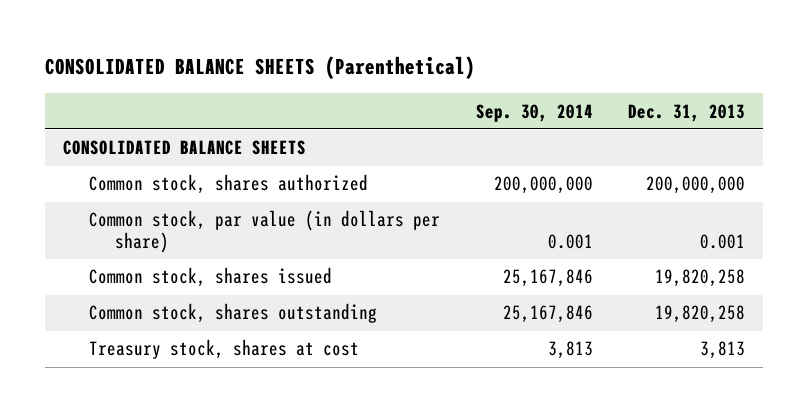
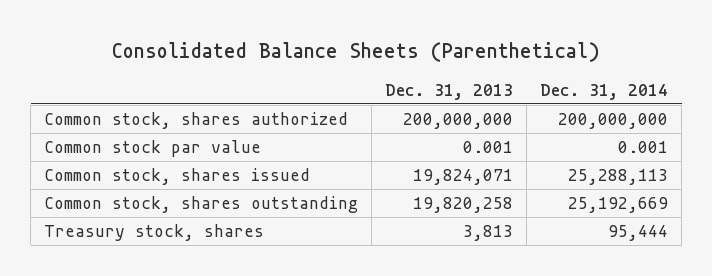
- CONSOLIDATED BALANCE SHEETS (Parenthetical)
+ Consolidated Balance Sheets (Parenthetical)
- | Sep. 30, 2014 | Dec. 31, 2013
+ | Dec. 31, 2013 | Dec. 31, 2014
- CONSOLIDATED BALANCE SHEETS
- Common stock, par value (in dollars per share) | 0.001 | 0.001
- Common stock, shares issued | 25,167,846 | 19,820,258
+ Common stock par value | 0.001 | 0.001
+ Common stock, shares issued | 19,824,071 | 25,288,113
- Treasury stock, shares at cost | 3,813 | 3,813
+ Treasury stock, shares | 3,813 | 95,444

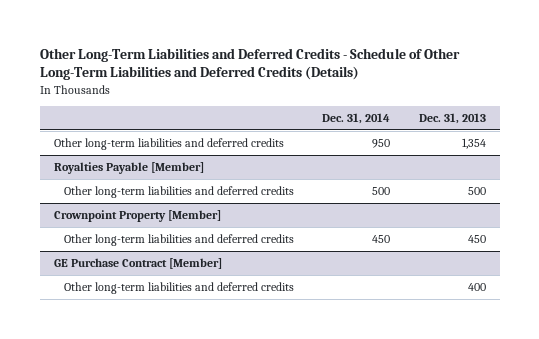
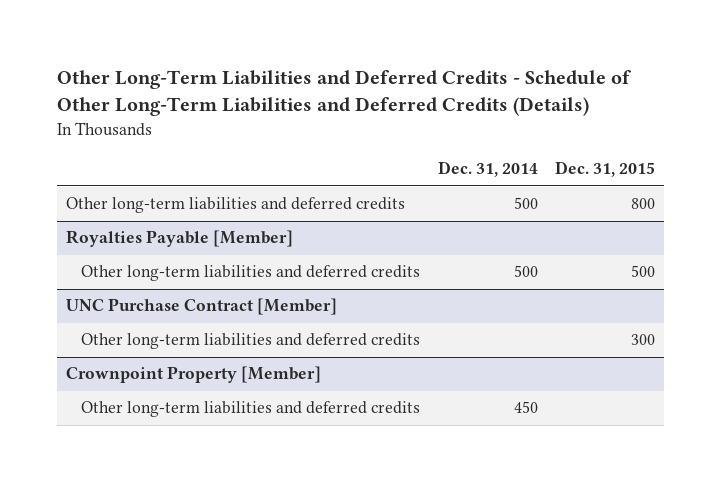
- | Dec. 31, 2014 | Dec. 31, 2013
+ | Dec. 31, 2014 | Dec. 31, 2015
- Other long-term liabilities and deferred credits | 950 | 1,354
+ Other long-term liabilities and deferred credits | 500 | 800
+ UNC Purchase Contract [Member]
+ Other long-term liabilities and deferred credits | | 300
- GE Purchase Contract [Member]
- Other long-term liabilities and deferred credits | | 400

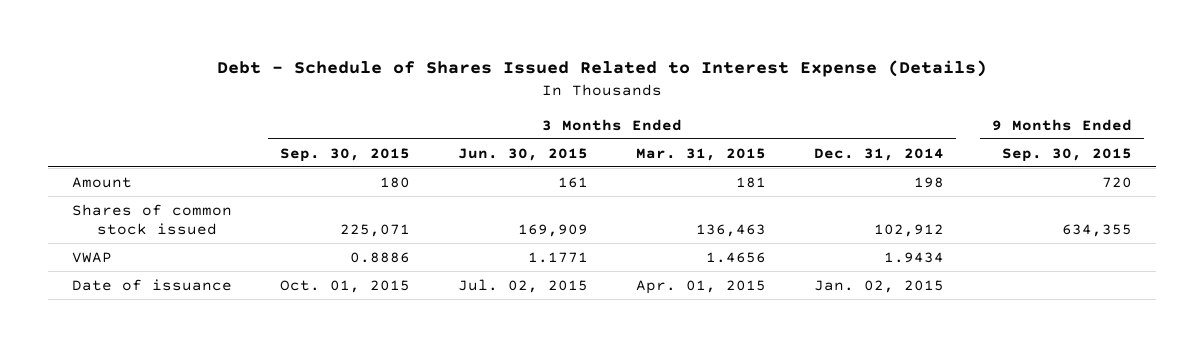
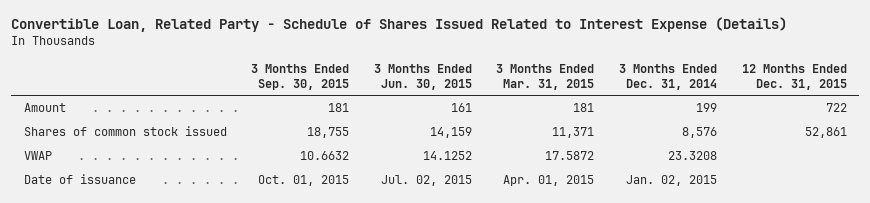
- Debt - Schedule of Shares Issued Related to Interest Expense (Details)
+ Convertible Loan, Related Party - Schedule of Shares Issued Related to Interest Expense (Details)
- | 3 Months Ended Sep. 30, 2015 | 3 Months Ended Jun. 30, 2015 | 3 Months Ended Mar. 31, 2015 | 3 Months Ended Dec. 31, 2014 | 9 Months Ended Sep. 30, 2015
+ | 3 Months Ended Sep. 30, 2015 | 3 Months Ended Jun. 30, 2015 | 3 Months Ended Mar. 31, 2015 | 3 Months Ended Dec. 31, 2014 | 12 Months Ended Dec. 31, 2015
- Amount | 180 | 161 | 181 | 198 | 720
- Shares of common stock issued | 225,071 | 169,909 | 136,463 | 102,912 | 634,355
- VWAP | 0.8886 | 1.1771 | 1.4656 | 1.9434 |
+ Amount | 181 | 161 | 181 | 199 | 722
+ Shares of common stock issued | 18,755 | 14,159 | 11,371 | 8,576 | 52,861
+ VWAP | 10.6632 | 14.1252 | 17.5872 | 23.3208 |

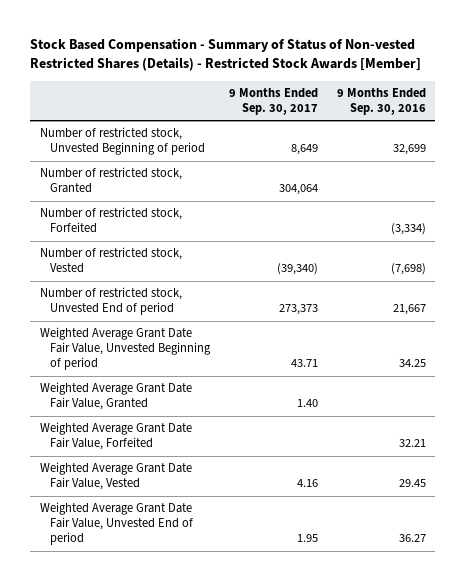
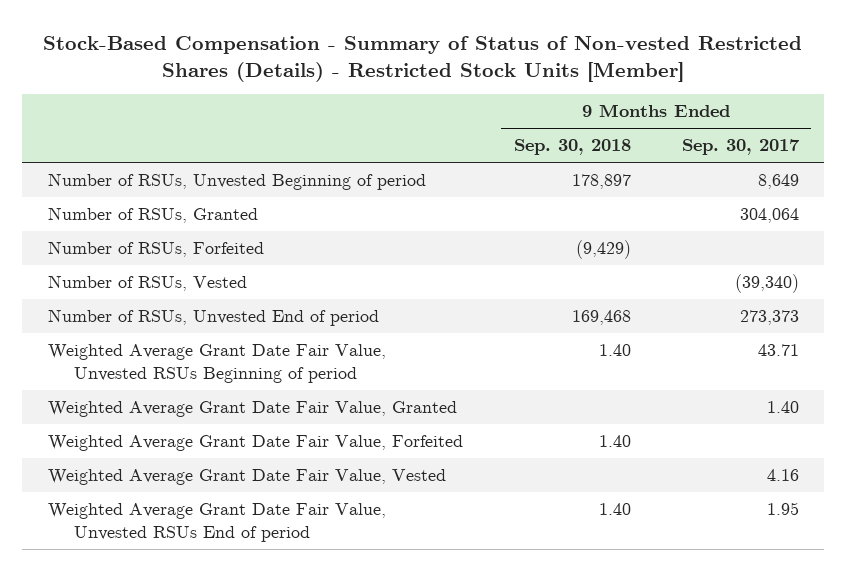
- Stock Based Compensation - Summary of Status of Non-vested Restricted Shares (Details) - Restricted Stock Awards [Member]
+ Stock-Based Compensation - Summary of Status of Non-vested Restricted Shares (Details) - Restricted Stock Units [Member]
- | 9 Months Ended Sep. 30, 2017 | 9 Months Ended Sep. 30, 2016
+ | 9 Months Ended Sep. 30, 2018 | 9 Months Ended Sep. 30, 2017
- Number of restricted stock, Unvested Beginning of period | 8,649 | 32,699
- Number of restricted stock, Granted | 304,064 |
- Number of restricted stock, Forfeited | | (3,334)
- Number of restricted stock, Vested | (39,340) | (7,698)
- Number of restricted stock, Unvested End of period | 273,373 | 21,667
- Weighted Average Grant Date Fair Value, Unvested Beginning of period | 43.71 | 34.25
+ Number of RSUs, Unvested Beginning of period | 178,897 | 8,649
+ Number of RSUs, Granted | | 304,064
+ Number of RSUs, Forfeited | (9,429) |
+ Number of RSUs, Vested | | (39,340)
+ Number of RSUs, Unvested End of period | 169,468 | 273,373
+ Weighted Average Grant Date Fair Value, Unvested RSUs Beginning of period | 1.40 | 43.71
- Weighted Average Grant Date Fair Value, Unvested End of period | 1.95 | 36.27
+ Weighted Average Grant Date Fair Value, Unvested RSUs End of period | 1.40 | 1.95

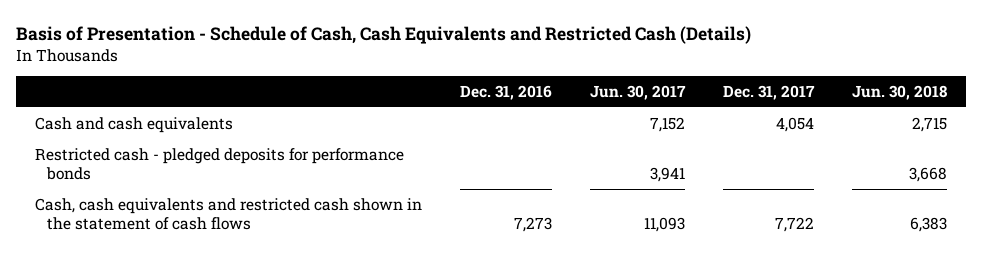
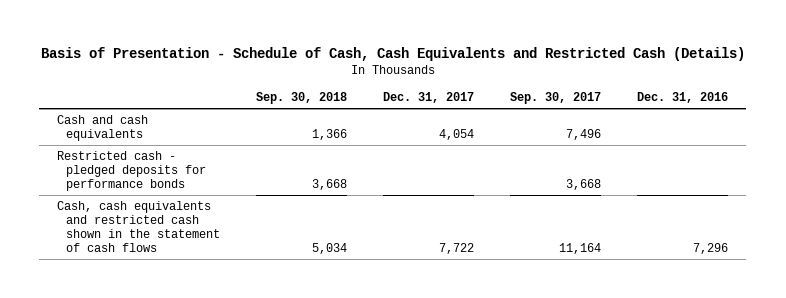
- | Dec. 31, 2016 | Jun. 30, 2017 | Dec. 31, 2017 | Jun. 30, 2018
+ | Sep. 30, 2018 | Dec. 31, 2017 | Sep. 30, 2017 | Dec. 31, 2016
- Cash, cash equivalents and restricted cash shown in the statement of cash flows | 7,273 | 11,093 | 7,722 | 6,383
+ Cash, cash equivalents and restricted cash shown in the statement of cash flows | 5,034 | 7,722 | 11,164 | 7,296

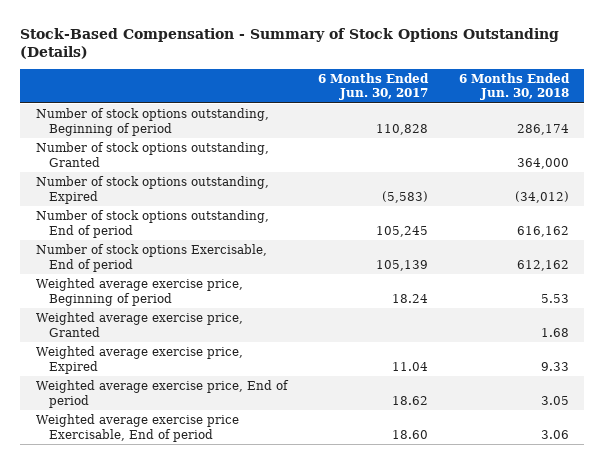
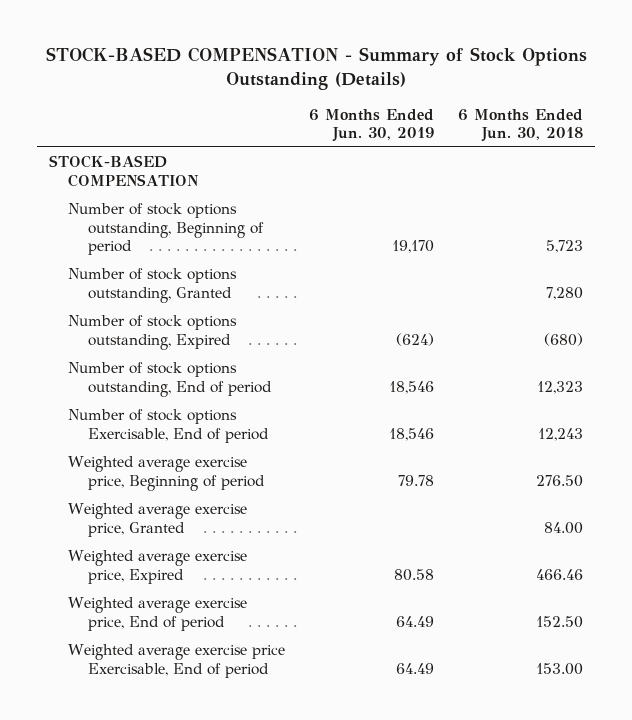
- Stock-Based Compensation - Summary of Stock Options Outstanding (Details)
+ STOCK-BASED COMPENSATION - Summary of Stock Options Outstanding (Details)
- | 6 Months Ended Jun. 30, 2017 | 6 Months Ended Jun. 30, 2018
+ | 6 Months Ended Jun. 30, 2019 | 6 Months Ended Jun. 30, 2018
- Number of stock options outstanding, Beginning of period | 110,828 | 286,174
- Number of stock options outstanding, Granted | | 364,000
- Number of stock options outstanding, Expired | (5,583) | (34,012)
- Number of stock options outstanding, End of period | 105,245 | 616,162
- Number of stock options Exercisable, End of period | 105,139 | 612,162
- Weighted average exercise price, Beginning of period | 18.24 | 5.53
- Weighted average exercise price, Granted | | 1.68
- Weighted average exercise price, Expired | 11.04 | 9.33
- Weighted average exercise price, End of period | 18.62 | 3.05
- Weighted average exercise price Exercisable, End of period | 18.60 | 3.06
+ STOCK-BASED COMPENSATION
+ Number of stock options outstanding, Beginning of period | 19,170 | 5,723
+ Number of stock options outstanding, Granted | | 7,280
+ Number of stock options outstanding, Expired | (624) | (680)
+ Number of stock options outstanding, End of period | 18,546 | 12,323
+ Number of stock options Exercisable, End of period | 18,546 | 12,243
+ Weighted average exercise price, Beginning of period | 79.78 | 276.50
+ Weighted average exercise price, Granted | | 84.00
+ Weighted average exercise price, Expired | 80.58 | 466.46
+ Weighted average exercise price, End of period | 64.49 | 152.50
+ Weighted average exercise price Exercisable, End of period | 64.49 | 153.00

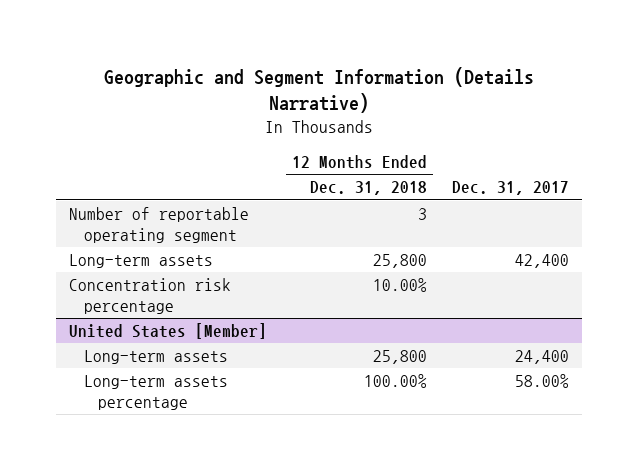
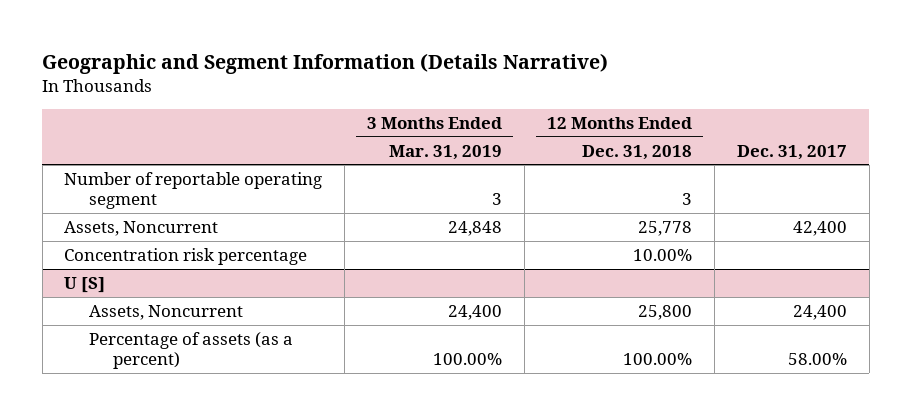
- | 12 Months Ended Dec. 31, 2018 | Dec. 31, 2017
+ | 3 Months Ended Mar. 31, 2019 | 12 Months Ended Dec. 31, 2018 | Dec. 31, 2017
- Long-term assets | 25,800 | 42,400
+ Assets, Noncurrent | 24,848 | 25,778 | 42,400
- United States [Member]
- Long-term assets | 25,800 | 24,400
- Long-term assets percentage | 100.00% | 58.00%
+ U [S]
+ Assets, Noncurrent | 24,400 | 25,800 | 24,400
+ Percentage of assets (as a percent) | 100.00% | 100.00% | 58.00%

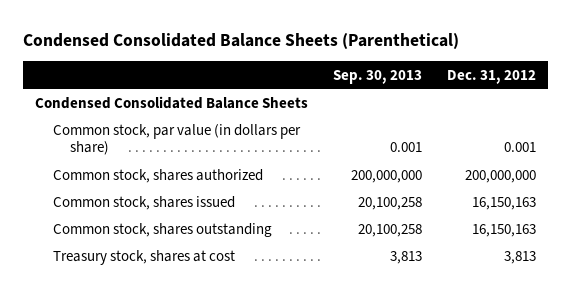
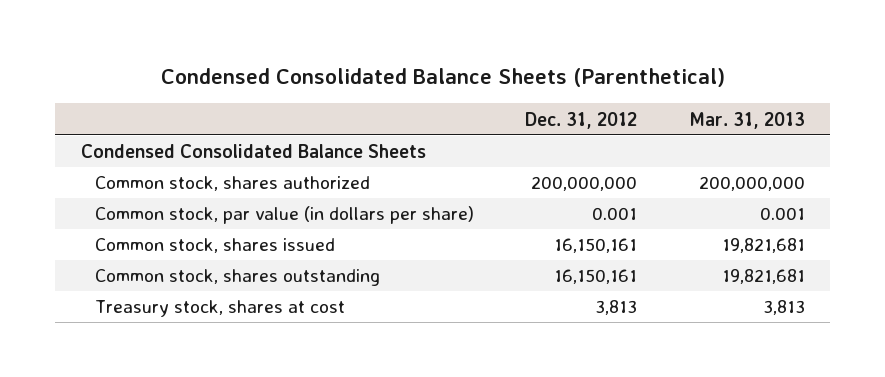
- | Sep. 30, 2013 | Dec. 31, 2012
+ | Dec. 31, 2012 | Mar. 31, 2013
- Common stock, shares issued | 20,100,258 | 16,150,163
- Common stock, shares outstanding | 20,100,258 | 16,150,163
moved down: Common stock, par value (in dollars per share) | 0.001 | 0.001
+ Common stock, shares issued | 16,150,161 | 19,821,681
+ Common stock, shares outstanding | 16,150,161 | 19,821,681

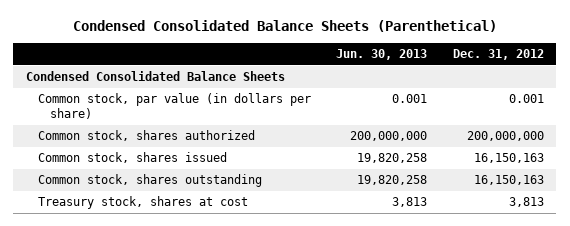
- | Dec. 31, 2012 | Mar. 31, 2013
+ | Jun. 30, 2013 | Dec. 31, 2012
- Common stock, shares issued | 16,150,161 | 19,821,681
- Common stock, shares outstanding | 16,150,161 | 19,821,681
moved down: Common stock, shares authorized | 200,000,000 | 200,000,000
+ Common stock, shares issued | 19,820,258 | 16,150,163
+ Common stock, shares outstanding | 19,820,258 | 16,150,163

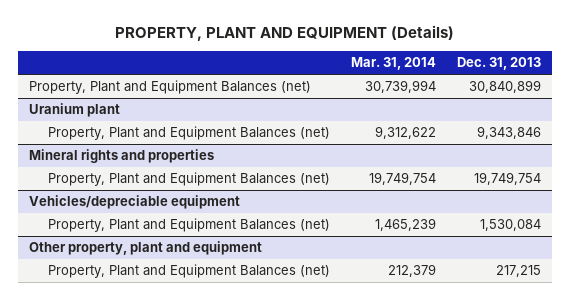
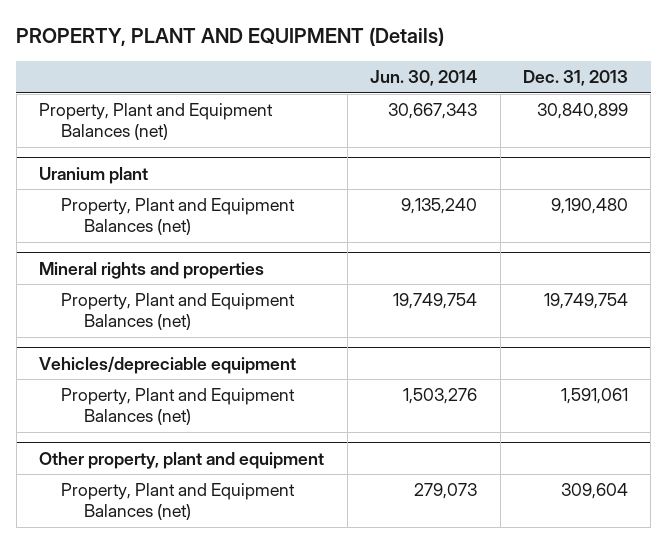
- | Mar. 31, 2014 | Dec. 31, 2013
+ | Jun. 30, 2014 | Dec. 31, 2013
@ Uranium plant
- Property, Plant and Equipment Balances (net) | 9,312,622 | 9,343,846
+ Property, Plant and Equipment Balances (net) | 9,135,240 | 9,190,480
@ Vehicles/depreciable equipment
- Property, Plant and Equipment Balances (net) | 1,465,239 | 1,530,084
+ Property, Plant and Equipment Balances (net) | 1,503,276 | 1,591,061
@ Other property, plant and equipment
- Property, Plant and Equipment Balances (net) | 212,379 | 217,215
+ Property, Plant and Equipment Balances (net) | 279,073 | 309,604

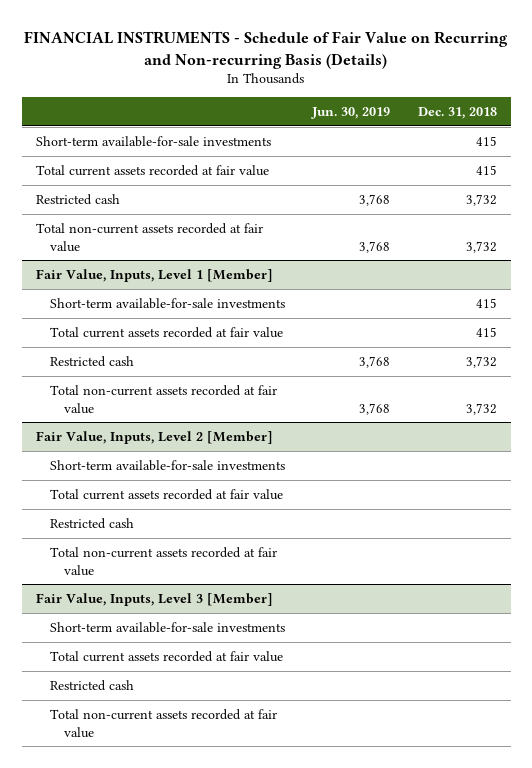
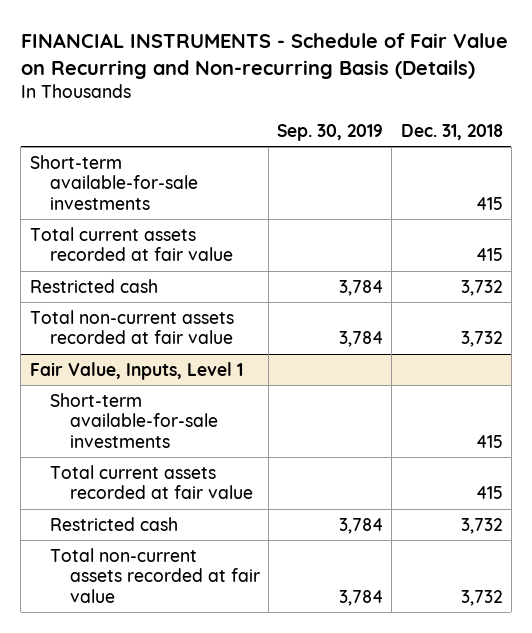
- | Jun. 30, 2019 | Dec. 31, 2018
+ | Sep. 30, 2019 | Dec. 31, 2018
- Fair Value, Inputs, Level 1 [Member]
+ Fair Value, Inputs, Level 1
- Fair Value, Inputs, Level 2 [Member]
- Short-term available-for-sale investments
- Total current assets recorded at fair value
- Restricted cash
- Total non-current assets recorded at fair value
- Fair Value, Inputs, Level 3 [Member]
- Short-term available-for-sale investments
- Total current assets recorded at fair value
- Restricted cash
- Total non-current assets recorded at fair value

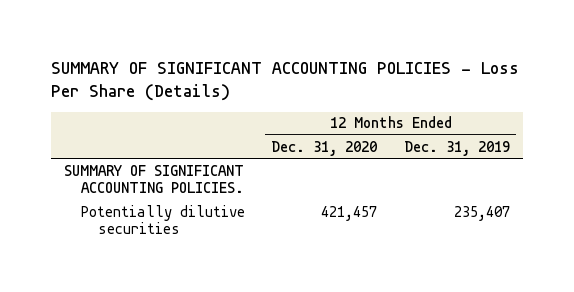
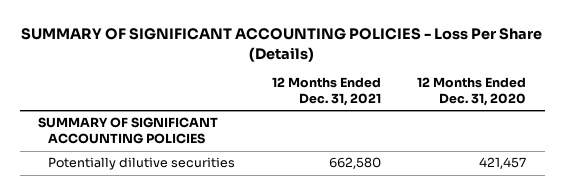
- | 12 Months Ended Dec. 31, 2020 | 12 Months Ended Dec. 31, 2019
+ | 12 Months Ended Dec. 31, 2021 | 12 Months Ended Dec. 31, 2020
- SUMMARY OF SIGNIFICANT ACCOUNTING POLICIES.
+ SUMMARY OF SIGNIFICANT ACCOUNTING POLICIES

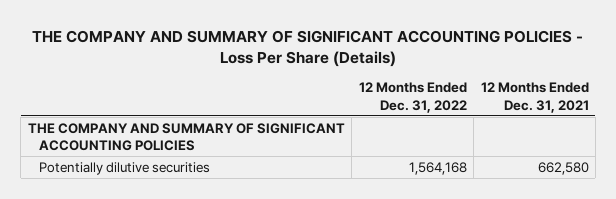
- SUMMARY OF SIGNIFICANT ACCOUNTING POLICIES - Loss Per Share (Details)
+ THE COMPANY AND SUMMARY OF SIGNIFICANT ACCOUNTING POLICIES - Loss Per Share (Details)
- | 12 Months Ended Dec. 31, 2021 | 12 Months Ended Dec. 31, 2020
+ | 12 Months Ended Dec. 31, 2022 | 12 Months Ended Dec. 31, 2021
- SUMMARY OF SIGNIFICANT ACCOUNTING POLICIES
+ THE COMPANY AND SUMMARY OF SIGNIFICANT ACCOUNTING POLICIES

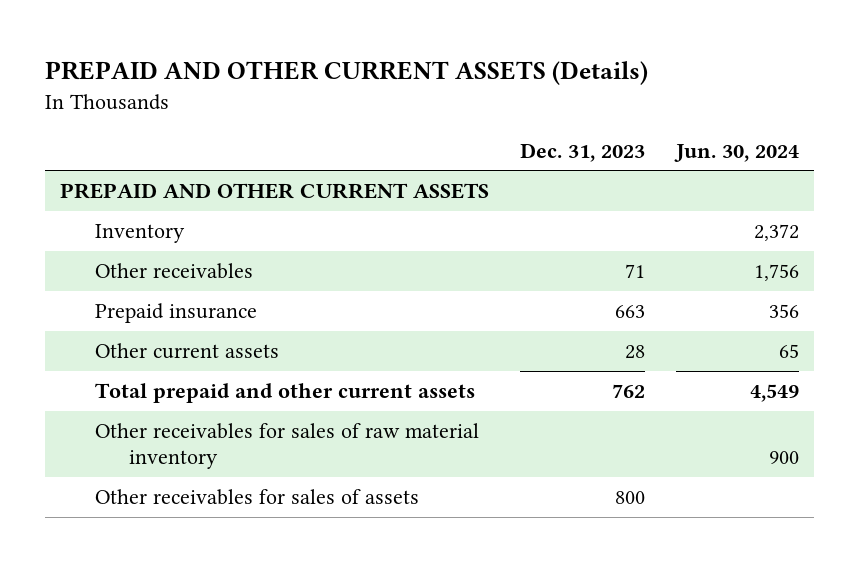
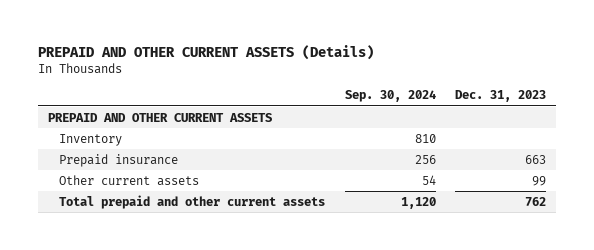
- | Dec. 31, 2023 | Jun. 30, 2024
+ | Sep. 30, 2024 | Dec. 31, 2023
- Other receivables | 71 | 1,756
- Other current assets | 28 | 65
+ Other current assets | 54 | 99
- Other receivables for sales of raw material inventory | | 900
- Other receivables for sales of assets | 800 |

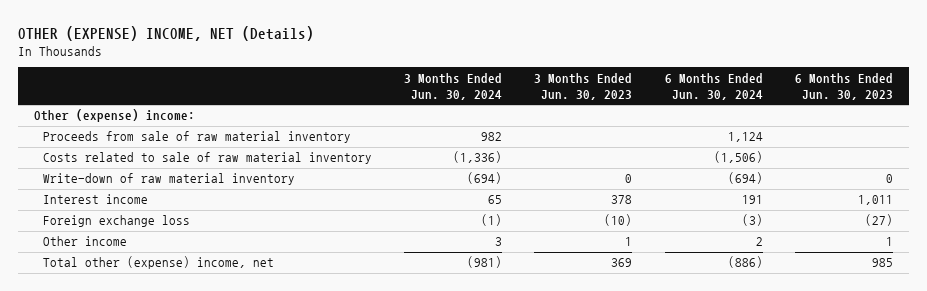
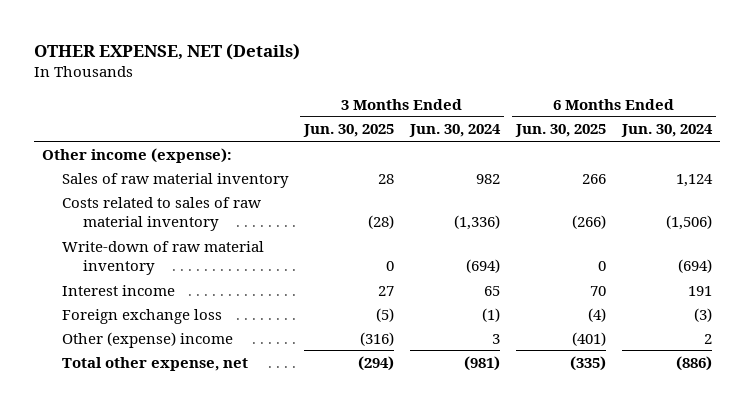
- OTHER (EXPENSE) INCOME, NET (Details)
+ OTHER EXPENSE, NET (Details)
- | 3 Months Ended Jun. 30, 2024 | 3 Months Ended Jun. 30, 2023 | 6 Months Ended Jun. 30, 2024 | 6 Months Ended Jun. 30, 2023
+ | 3 Months Ended Jun. 30, 2025 | 3 Months Ended Jun. 30, 2024 | 6 Months Ended Jun. 30, 2025 | 6 Months Ended Jun. 30, 2024
- Other (expense) income:
- Proceeds from sale of raw material inventory | 982 | | 1,124 |
- Costs related to sale of raw material inventory | (1,336) | | (1,506) |
+ Other income (expense):
+ Sales of raw material inventory | 28 | 982 | 266 | 1,124
+ Costs related to sales of raw material inventory | (28) | (1,336) | (266) | (1,506)
- Other income | 3 | 1 | 2 | 1
- Total other (expense) income, net | (981) | 369 | (886) | 985
+ Other (expense) income | (316) | 3 | (401) | 2
+ Total other expense, net | (294) | (981) | (335) | (886)

